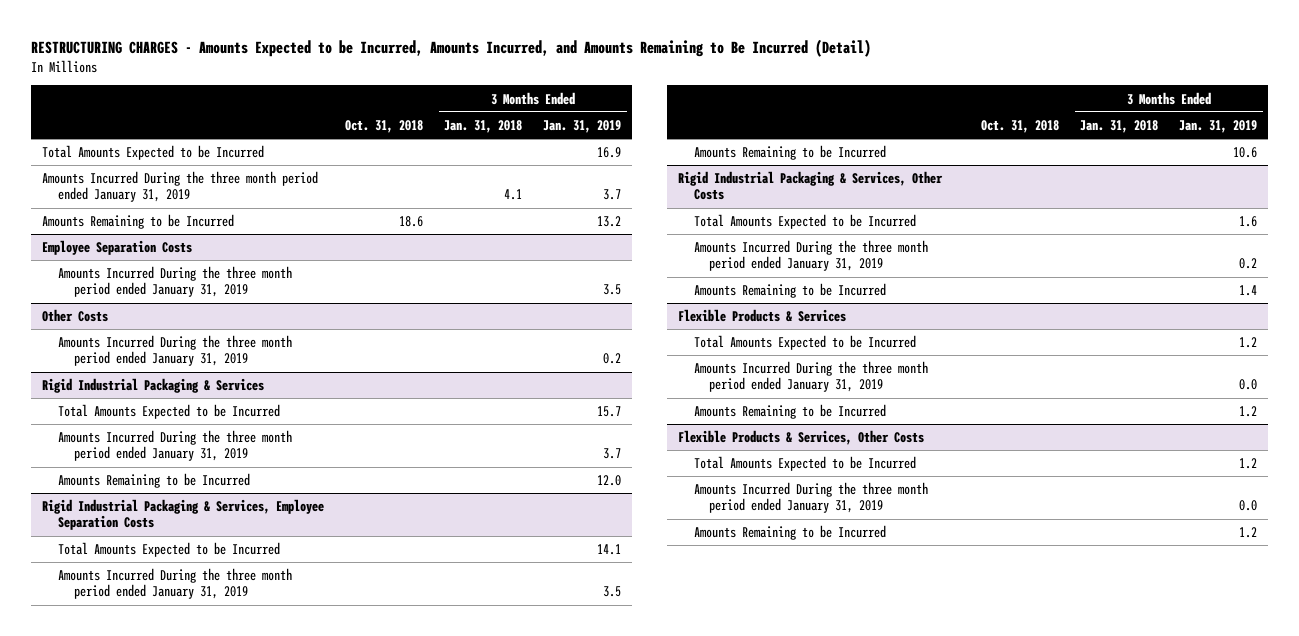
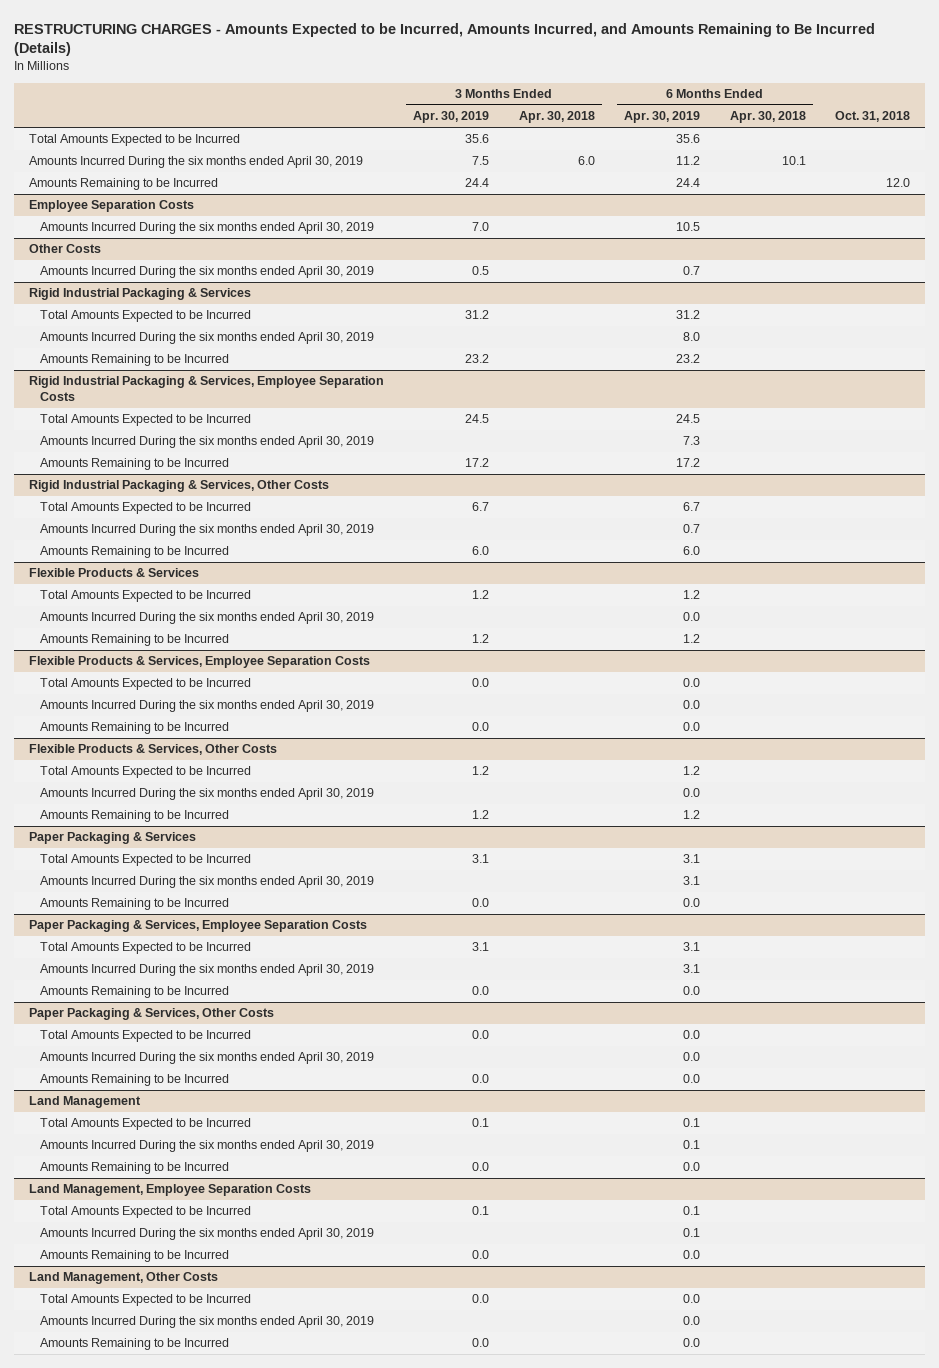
- RESTRUCTURING CHARGES - Amounts Expected to be Incurred, Amounts Incurred, and Amounts Remaining to Be Incurred (Detail)
+ RESTRUCTURING CHARGES - Amounts Expected to be Incurred, Amounts Incurred, and Amounts Remaining to Be Incurred (Details)
- | Oct. 31, 2018 | 3 Months Ended Jan. 31, 2018 | 3 Months Ended Jan. 31, 2019
+ | 3 Months Ended Apr. 30, 2019 | 3 Months Ended Apr. 30, 2018 | 6 Months Ended Apr. 30, 2019 | 6 Months Ended Apr. 30, 2018 | Oct. 31, 2018
- Amounts Incurred During the three month period ended January 31, 2019 | | 4.1 | 3.7
- Amounts Remaining to be Incurred | 18.6 | | 13.2
+ Amounts Incurred During the six months ended April 30, 2019 | 7.5 | 6.0 | 11.2 | 10.1 |
+ Amounts Remaining to be Incurred | 24.4 | | 24.4 | | 12.0
@ Employee Separation Costs
- Amounts Incurred During the three month period ended January 31, 2019 | | | 3.5
+ Amounts Incurred During the six months ended April 30, 2019 | 7.0 | | 10.5 | |
@ Other Costs
- Amounts Incurred During the three month period ended January 31, 2019 | | | 0.2
+ Amounts Incurred During the six months ended April 30, 2019 | 0.5 | | 0.7 | |
@ Rigid Industrial Packaging & Services
- Amounts Incurred During the three month period ended January 31, 2019 | | | 3.7
+ Amounts Incurred During the six months ended April 30, 2019 | | | 8.0 | |
@ Rigid Industrial Packaging & Services, Employee Separation Costs
- Amounts Incurred During the three month period ended January 31, 2019 | | | 3.5
+ Amounts Incurred During the six months ended April 30, 2019 | | | 7.3 | |
@ Rigid Industrial Packaging & Services, Other Costs
- Amounts Incurred During the three month period ended January 31, 2019 | | | 0.2
+ Amounts Incurred During the six months ended April 30, 2019 | | | 0.7 | |
@ Flexible Products & Services
- Amounts Incurred During the three month period ended January 31, 2019 | | | 0.0
+ Amounts Incurred During the six months ended April 30, 2019 | | | 0.0 | |
+ Flexible Products & Services, Employee Separation Costs
+ Total Amounts Expected to be Incurred | 0.0 | | 0.0 | |
+ Amounts Incurred During the six months ended April 30, 2019 | | | 0.0 | |
+ Amounts Remaining to be Incurred | 0.0 | | 0.0 | |
@ Flexible Products & Services, Other Costs
- Amounts Incurred During the three month period ended January 31, 2019 | | | 0.0
+ Amounts Incurred During the six months ended April 30, 2019 | | | 0.0 | |
+ Paper Packaging & Services
+ Total Amounts Expected to be Incurred | 3.1 | | 3.1 | |
+ Amounts Incurred During the six months ended April 30, 2019 | | | 3.1 | |
+ Amounts Remaining to be Incurred | 0.0 | | 0.0 | |
+ Paper Packaging & Services, Employee Separation Costs
+ Total Amounts Expected to be Incurred | 3.1 | | 3.1 | |
+ Amounts Incurred During the six months ended April 30, 2019 | | | 3.1 | |
+ Amounts Remaining to be Incurred | 0.0 | | 0.0 | |
+ Paper Packaging & Services, Other Costs
+ Total Amounts Expected to be Incurred | 0.0 | | 0.0 | |
+ Amounts Incurred During the six months ended April 30, 2019 | | | 0.0 | |
+ Amounts Remaining to be Incurred | 0.0 | | 0.0 | |
+ Land Management
+ Total Amounts Expected to be Incurred | 0.1 | | 0.1 | |
+ Amounts Incurred During the six months ended April 30, 2019 | | | 0.1 | |
+ Amounts Remaining to be Incurred | 0.0 | | 0.0 | |
+ Land Management, Employee Separation Costs
+ Total Amounts Expected to be Incurred | 0.1 | | 0.1 | |
+ Amounts Incurred During the six months ended April 30, 2019 | | | 0.1 | |
+ Amounts Remaining to be Incurred | 0.0 | | 0.0 | |
+ Land Management, Other Costs
+ Total Amounts Expected to be Incurred | 0.0 | | 0.0 | |
+ Amounts Incurred During the six months ended April 30, 2019 | | | 0.0 | |
+ Amounts Remaining to be Incurred | 0.0 | | 0.0 | |

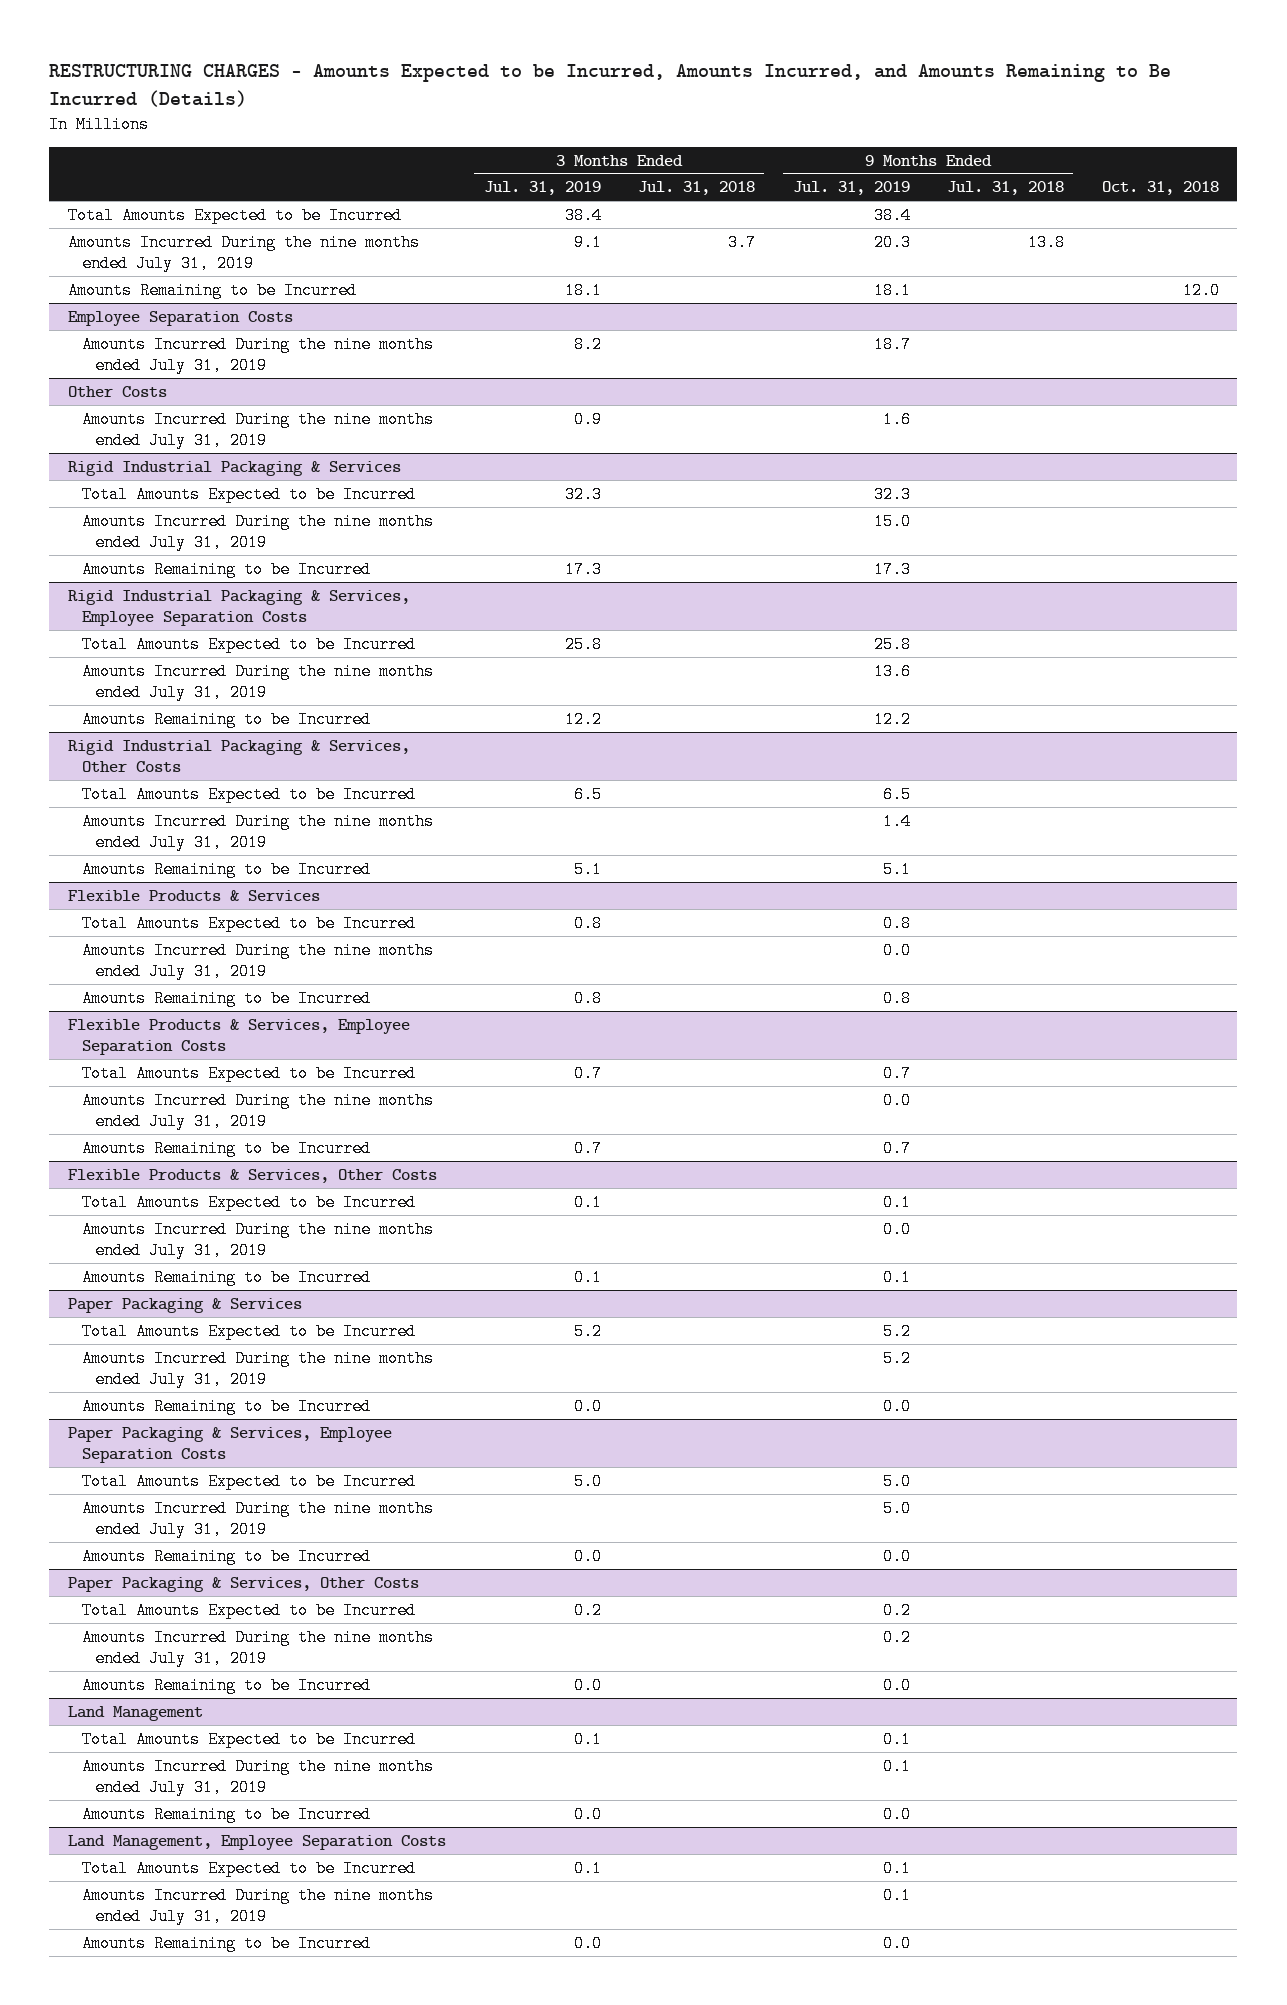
- | 3 Months Ended Apr. 30, 2019 | 3 Months Ended Apr. 30, 2018 | 6 Months Ended Apr. 30, 2019 | 6 Months Ended Apr. 30, 2018 | Oct. 31, 2018
+ | 3 Months Ended Jul. 31, 2019 | 3 Months Ended Jul. 31, 2018 | 9 Months Ended Jul. 31, 2019 | 9 Months Ended Jul. 31, 2018 | Oct. 31, 2018
- Amounts Incurred During the six months ended April 30, 2019 | 7.5 | 6.0 | 11.2 | 10.1 |
+ Amounts Incurred During the nine months ended July 31, 2019 | 9.1 | 3.7 | 20.3 | 13.8 |
@ Employee Separation Costs
- Amounts Incurred During the six months ended April 30, 2019 | 7.0 | | 10.5 | |
+ Amounts Incurred During the nine months ended July 31, 2019 | 8.2 | | 18.7 | |
@ Other Costs
- Amounts Incurred During the six months ended April 30, 2019 | 0.5 | | 0.7 | |
+ Amounts Incurred During the nine months ended July 31, 2019 | 0.9 | | 1.6 | |
@ Rigid Industrial Packaging & Services
- Amounts Incurred During the six months ended April 30, 2019 | | | 8.0 | |
+ Amounts Incurred During the nine months ended July 31, 2019 | | | 15.0 | |
@ Rigid Industrial Packaging & Services, Employee Separation Costs
- Amounts Incurred During the six months ended April 30, 2019 | | | 7.3 | |
+ Amounts Incurred During the nine months ended July 31, 2019 | | | 13.6 | |
@ Rigid Industrial Packaging & Services, Other Costs
- Amounts Incurred During the six months ended April 30, 2019 | | | 0.7 | |
+ Amounts Incurred During the nine months ended July 31, 2019 | | | 1.4 | |
@ Flexible Products & Services
- Amounts Incurred During the six months ended April 30, 2019 | | | 0.0 | |
+ Amounts Incurred During the nine months ended July 31, 2019 | | | 0.0 | |
@ Flexible Products & Services, Employee Separation Costs
- Amounts Incurred During the six months ended April 30, 2019 | | | 0.0 | |
+ Amounts Incurred During the nine months ended July 31, 2019 | | | 0.0 | |
@ Flexible Products & Services, Other Costs
- Amounts Incurred During the six months ended April 30, 2019 | | | 0.0 | |
+ Amounts Incurred During the nine months ended July 31, 2019 | | | 0.0 | |
@ Paper Packaging & Services
- Amounts Incurred During the six months ended April 30, 2019 | | | 3.1 | |
+ Amounts Incurred During the nine months ended July 31, 2019 | | | 5.2 | |
@ Paper Packaging & Services, Employee Separation Costs
- Amounts Incurred During the six months ended April 30, 2019 | | | 3.1 | |
+ Amounts Incurred During the nine months ended July 31, 2019 | | | 5.0 | |
@ Paper Packaging & Services, Other Costs
- Amounts Incurred During the six months ended April 30, 2019 | | | 0.0 | |
+ Amounts Incurred During the nine months ended July 31, 2019 | | | 0.2 | |
@ Land Management
- Amounts Incurred During the six months ended April 30, 2019 | | | 0.1 | |
+ Amounts Incurred During the nine months ended July 31, 2019 | | | 0.1 | |
@ Land Management, Employee Separation Costs
- Amounts Incurred During the six months ended April 30, 2019 | | | 0.1 | |
+ Amounts Incurred During the nine months ended July 31, 2019 | | | 0.1 | |
- Land Management, Other Costs
- Total Amounts Expected to be Incurred | 0.0 | | 0.0 | |
- Amounts Incurred During the six months ended April 30, 2019 | | | 0.0 | |
- Amounts Remaining to be Incurred | 0.0 | | 0.0 | |

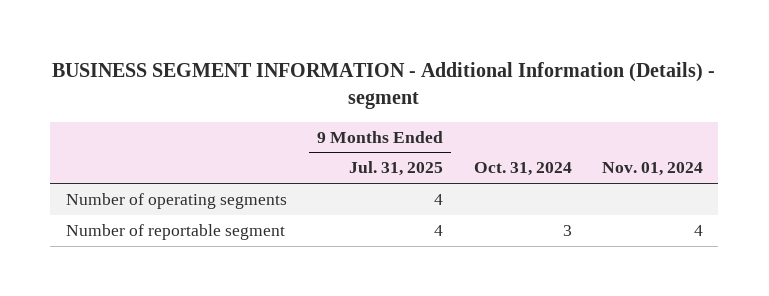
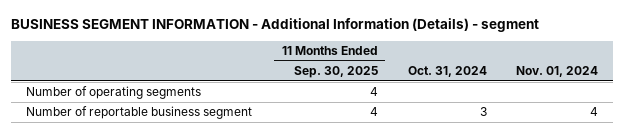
- | 9 Months Ended Jul. 31, 2025 | Oct. 31, 2024 | Nov. 01, 2024
+ | 11 Months Ended Sep. 30, 2025 | Oct. 31, 2024 | Nov. 01, 2024
- Number of reportable segment | 4 | 3 | 4
+ Number of reportable business segment | 4 | 3 | 4

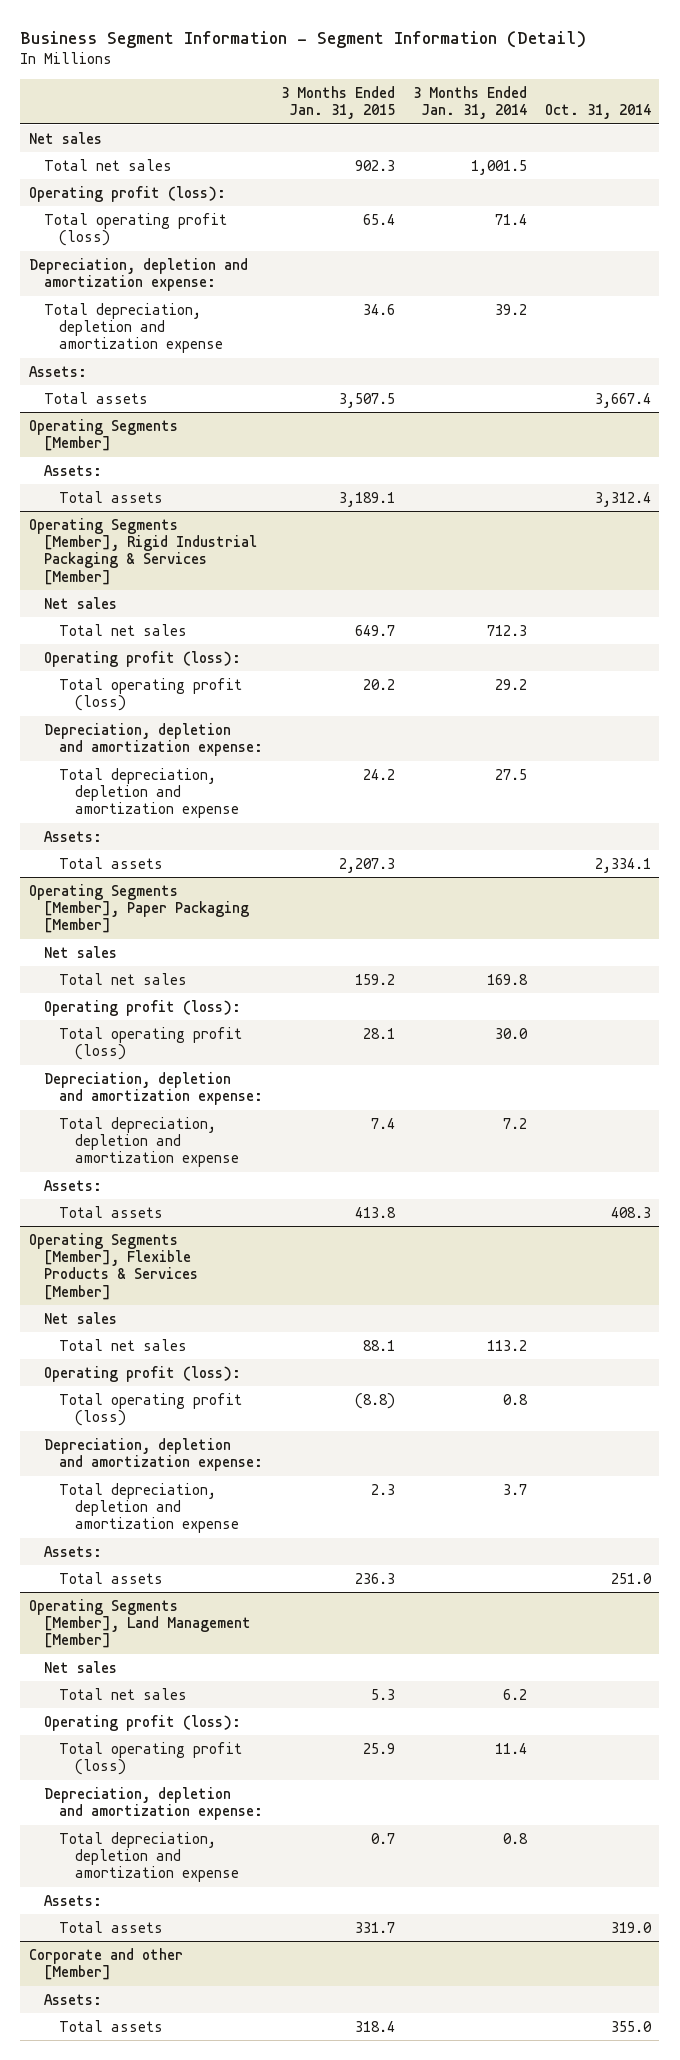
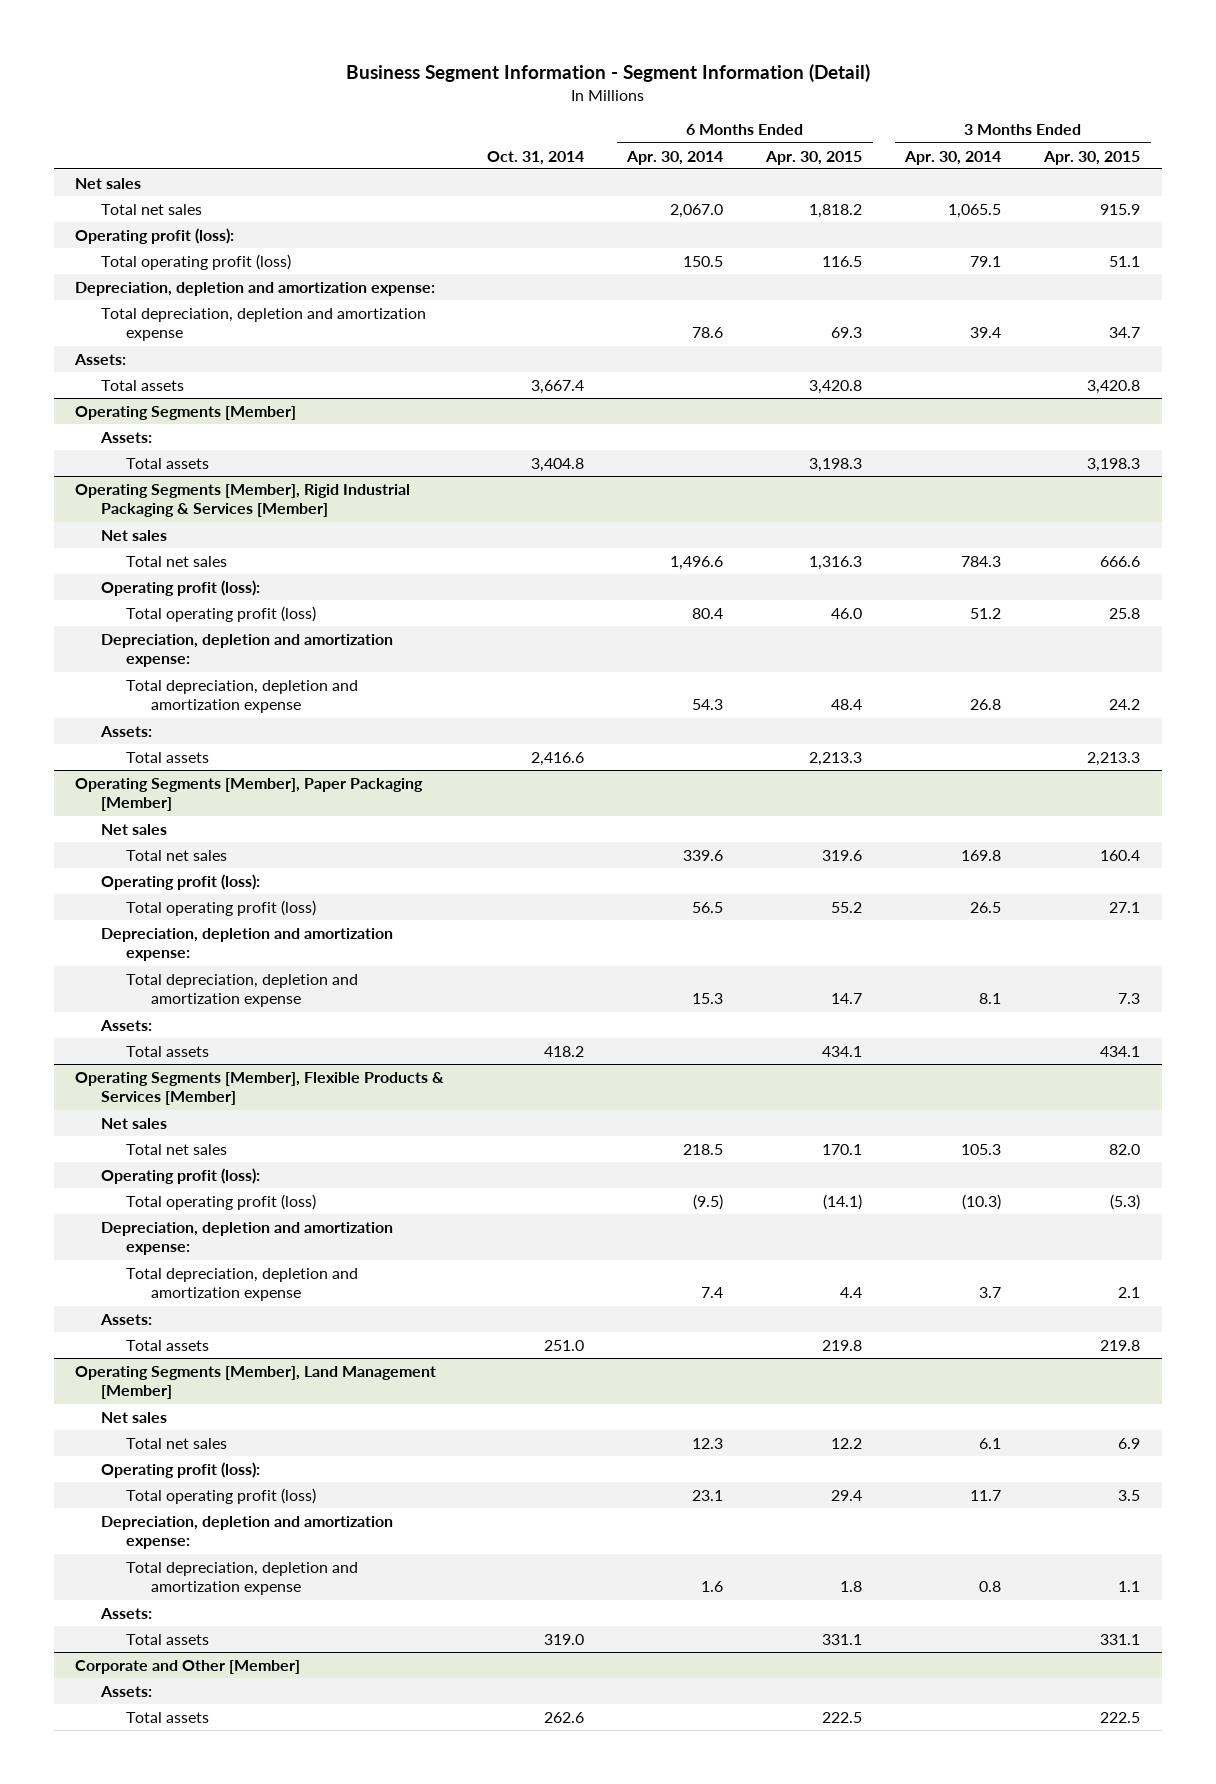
- | 3 Months Ended Jan. 31, 2015 | 3 Months Ended Jan. 31, 2014 | Oct. 31, 2014
+ | Oct. 31, 2014 | 6 Months Ended Apr. 30, 2014 | 6 Months Ended Apr. 30, 2015 | 3 Months Ended Apr. 30, 2014 | 3 Months Ended Apr. 30, 2015
@ Operating Segments [Member]
- Total assets | 3,189.1 | | 3,312.4
+ Total assets | 3,404.8 | | 3,198.3 | | 3,198.3
@ Operating Segments [Member], Rigid Industrial Packaging & Services [Member]
- Total assets | 2,207.3 | | 2,334.1
+ Total assets | 2,416.6 | | 2,213.3 | | 2,213.3
@ Operating Segments [Member], Paper Packaging [Member]
- Total assets | 413.8 | | 408.3
+ Total assets | 418.2 | | 434.1 | | 434.1
- Corporate and other [Member]
+ Corporate and Other [Member]
- Total assets | 318.4 | | 355.0
+ Total assets | 262.6 | | 222.5 | | 222.5

